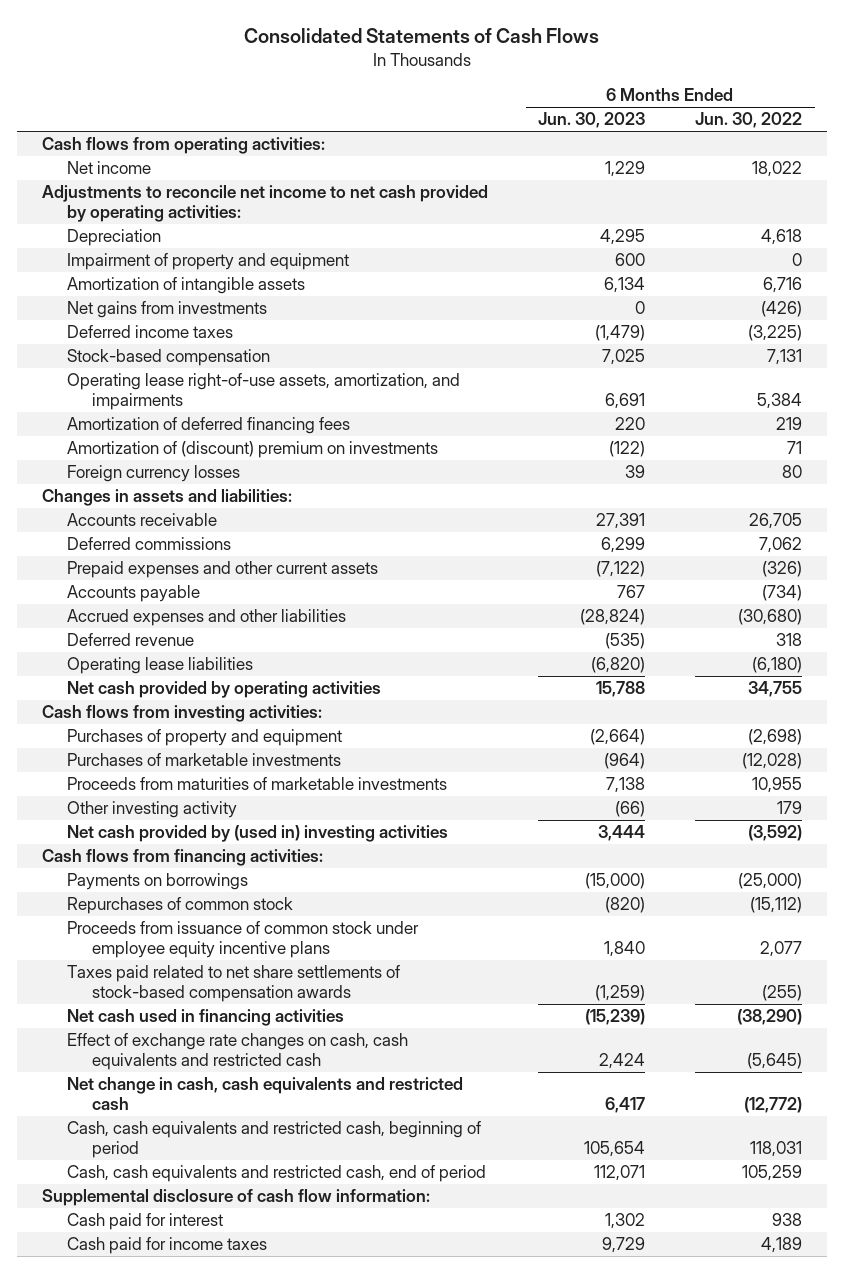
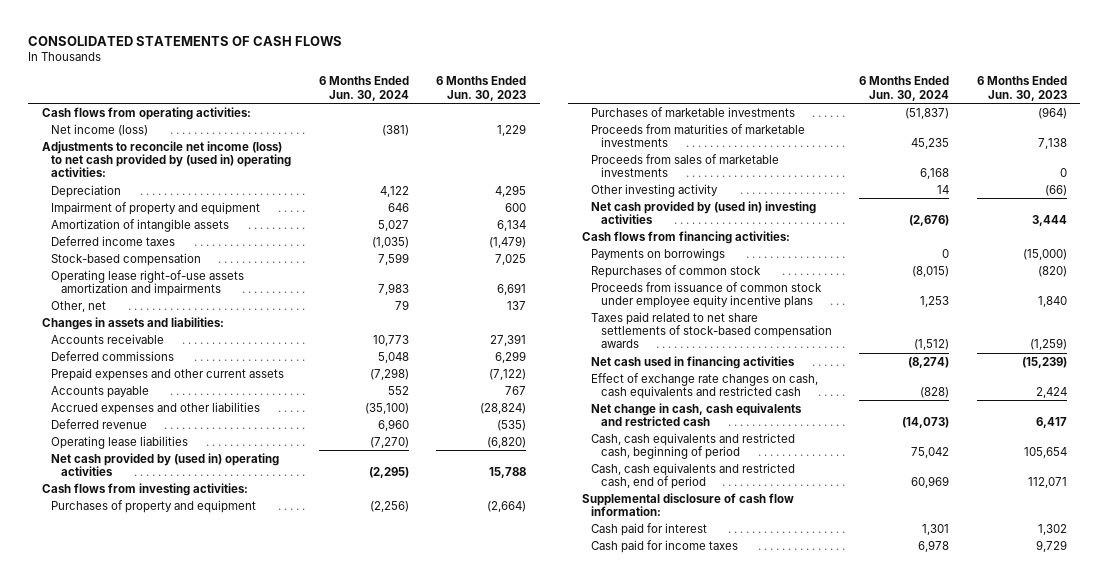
- Consolidated Statements of Cash Flows
+ CONSOLIDATED STATEMENTS OF CASH FLOWS
- | 6 Months Ended Jun. 30, 2023 | 6 Months Ended Jun. 30, 2022
+ | 6 Months Ended Jun. 30, 2024 | 6 Months Ended Jun. 30, 2023
- Net income | 1,229 | 18,022
- Adjustments to reconcile net income to net cash provided by operating activities:
+ Net income (loss) | (381) | 1,229
+ Adjustments to reconcile net income (loss) to net cash provided by (used in) operating activities:
- Net gains from investments | 0 | (426)
- Operating lease right-of-use assets, amortization, and impairments | 6,691 | 5,384
- Amortization of deferred financing fees | 220 | 219
- Amortization of (discount) premium on investments | (122) | 71
- Foreign currency losses | 39 | 80
+ Operating lease right-of-use assets amortization and impairments | 7,983 | 6,691
+ Other, net | 79 | 137
- Net cash provided by operating activities | 15,788 | 34,755
+ Net cash provided by (used in) operating activities | (2,295) | 15,788
+ Proceeds from sales of marketable investments | 6,168 | 0

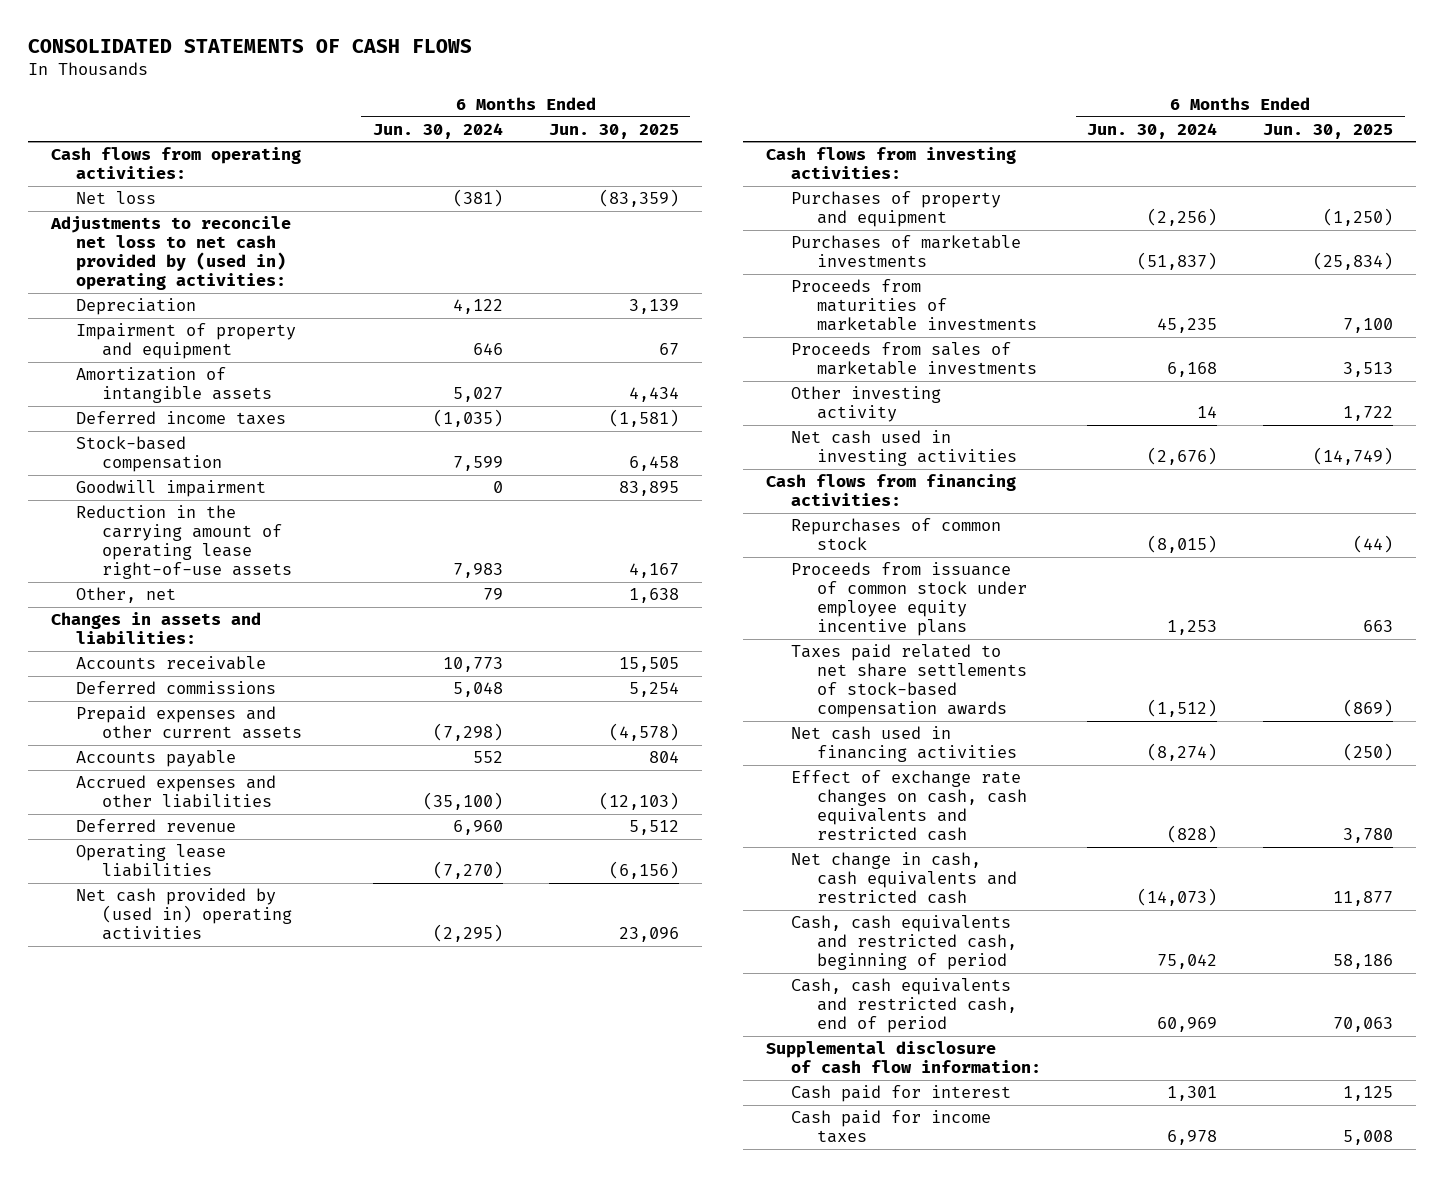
- | 6 Months Ended Jun. 30, 2024 | 6 Months Ended Jun. 30, 2023
+ | 6 Months Ended Jun. 30, 2024 | 6 Months Ended Jun. 30, 2025
- Net income (loss) | (381) | 1,229
- Adjustments to reconcile net income (loss) to net cash provided by (used in) operating activities:
+ Net loss | (381) | (83,359)
+ Adjustments to reconcile net loss to net cash provided by (used in) operating activities:
- Operating lease right-of-use assets amortization and impairments | 7,983 | 6,691
+ Goodwill impairment | 0 | 83,895
+ Reduction in the carrying amount of operating lease right-of-use assets | 7,983 | 4,167
- Net cash provided by (used in) investing activities | (2,676) | 3,444
+ Net cash used in investing activities | (2,676) | (14,749)
- Payments on borrowings | 0 | (15,000)

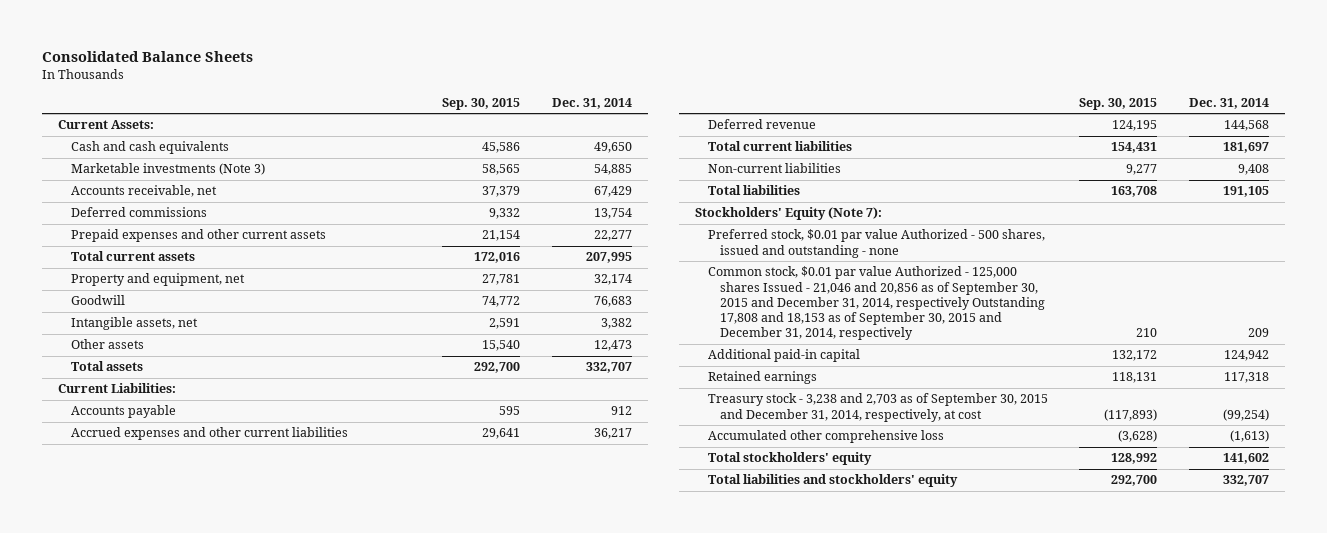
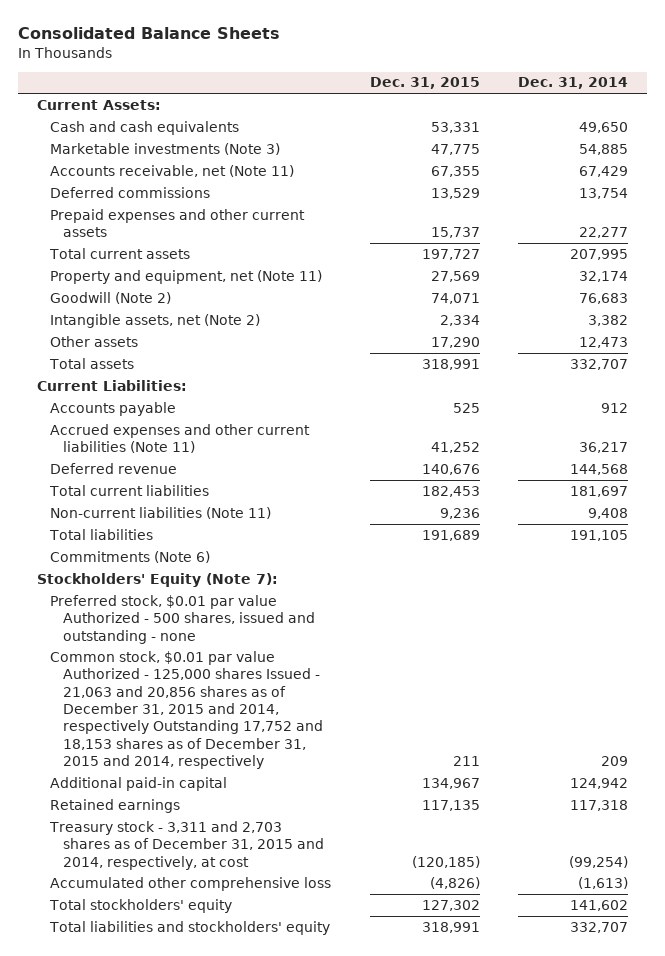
- | Sep. 30, 2015 | Dec. 31, 2014
+ | Dec. 31, 2015 | Dec. 31, 2014
- Accounts receivable, net | 37,379 | 67,429
+ Accounts receivable, net (Note 11) | 67,355 | 67,429
- Property and equipment, net | 27,781 | 32,174
- Goodwill | 74,772 | 76,683
- Intangible assets, net | 2,591 | 3,382
+ Property and equipment, net (Note 11) | 27,569 | 32,174
+ Goodwill (Note 2) | 74,071 | 76,683
+ Intangible assets, net (Note 2) | 2,334 | 3,382
- Accrued expenses and other current liabilities | 29,641 | 36,217
+ Accrued expenses and other current liabilities (Note 11) | 41,252 | 36,217
- Non-current liabilities | 9,277 | 9,408
+ Non-current liabilities (Note 11) | 9,236 | 9,408
+ Commitments (Note 6)
- Common stock, $0.01 par value Authorized - 125,000 shares Issued - 21,046 and 20,856 as of September 30, 2015 and December 31, 2014, respectively Outstanding 17,808 and 18,153 as of September 30, 2015 and December 31, 2014, respectively | 210 | 209
+ Common stock, $0.01 par value Authorized - 125,000 shares Issued - 21,063 and 20,856 shares as of December 31, 2015 and 2014, respectively Outstanding 17,752 and 18,153 shares as of December 31, 2015 and 2014, respectively | 211 | 209
- Treasury stock - 3,238 and 2,703 as of September 30, 2015 and December 31, 2014, respectively, at cost | (117,893) | (99,254)
+ Treasury stock - 3,311 and 2,703 shares as of December 31, 2015 and 2014, respectively, at cost | (120,185) | (99,254)

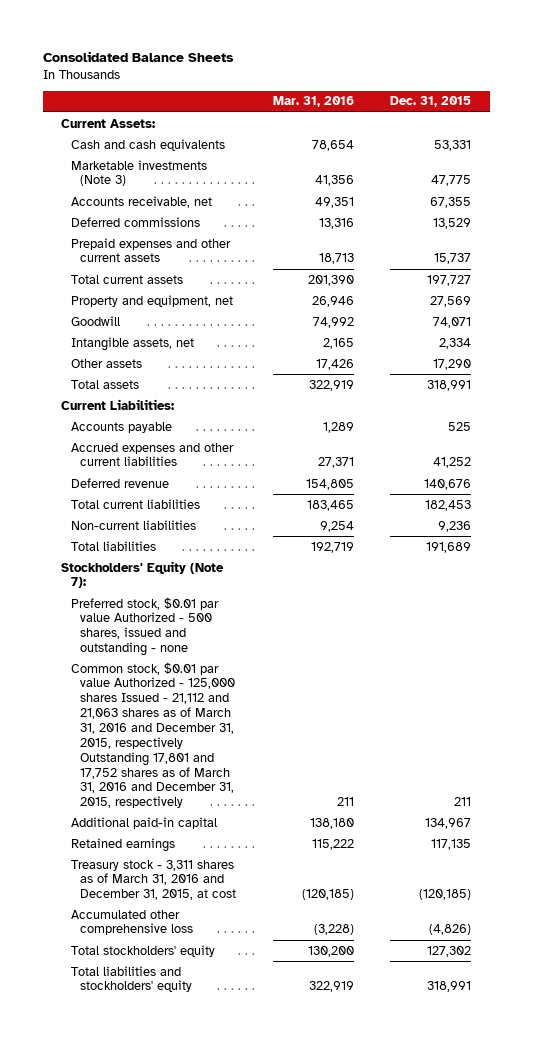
- | Dec. 31, 2015 | Dec. 31, 2014
+ | Mar. 31, 2016 | Dec. 31, 2015
- Accounts receivable, net (Note 11) | 67,355 | 67,429
+ Accounts receivable, net | 49,351 | 67,355
- Property and equipment, net (Note 11) | 27,569 | 32,174
- Goodwill (Note 2) | 74,071 | 76,683
- Intangible assets, net (Note 2) | 2,334 | 3,382
+ Property and equipment, net | 26,946 | 27,569
+ Goodwill | 74,992 | 74,071
+ Intangible assets, net | 2,165 | 2,334
- Accrued expenses and other current liabilities (Note 11) | 41,252 | 36,217
+ Accrued expenses and other current liabilities | 27,371 | 41,252
- Non-current liabilities (Note 11) | 9,236 | 9,408
+ Non-current liabilities | 9,254 | 9,236
- Commitments (Note 6)
- Common stock, $0.01 par value Authorized - 125,000 shares Issued - 21,063 and 20,856 shares as of December 31, 2015 and 2014, respectively Outstanding 17,752 and 18,153 shares as of December 31, 2015 and 2014, respectively | 211 | 209
+ Common stock, $0.01 par value Authorized - 125,000 shares Issued - 21,112 and 21,063 shares as of March 31, 2016 and December 31, 2015, respectively Outstanding 17,801 and 17,752 shares as of March 31, 2016 and December 31, 2015, respectively | 211 | 211
- Treasury stock - 3,311 and 2,703 shares as of December 31, 2015 and 2014, respectively, at cost | (120,185) | (99,254)
+ Treasury stock - 3,311 shares as of March 31, 2016 and December 31, 2015, at cost | (120,185) | (120,185)

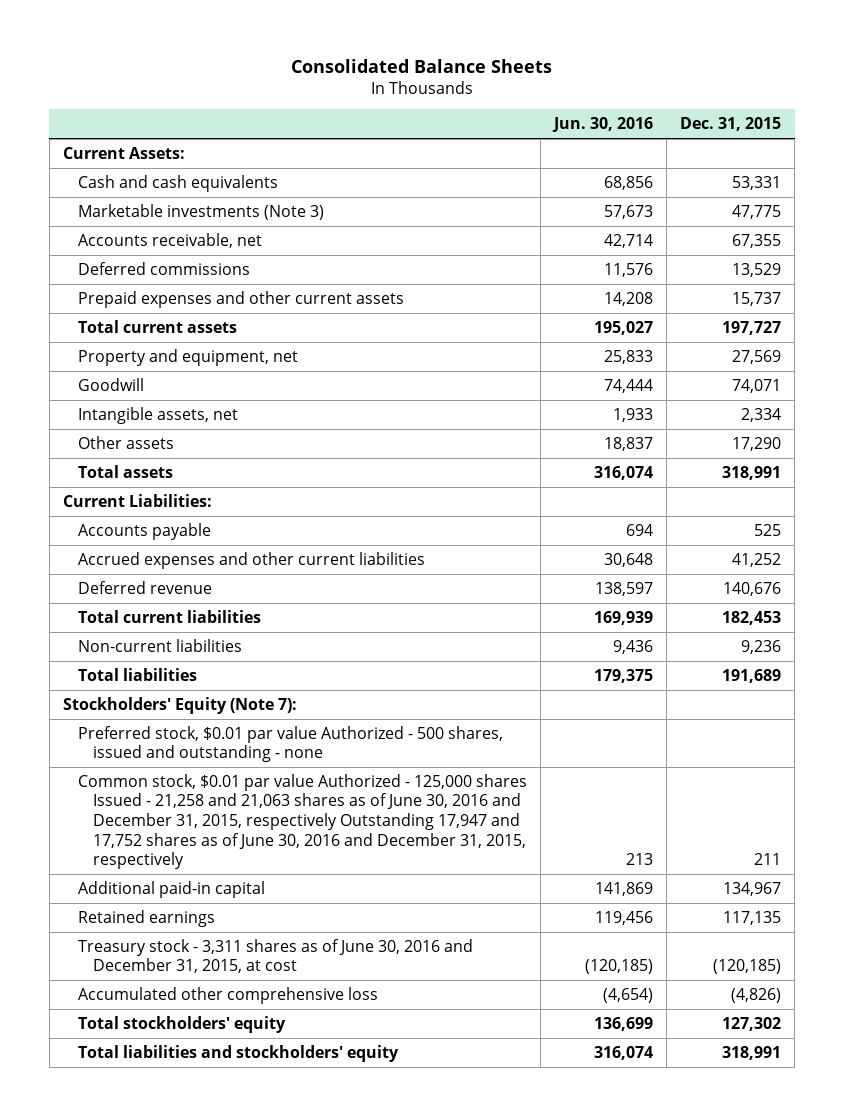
- | Mar. 31, 2016 | Dec. 31, 2015
+ | Jun. 30, 2016 | Dec. 31, 2015
- Common stock, $0.01 par value Authorized - 125,000 shares Issued - 21,112 and 21,063 shares as of March 31, 2016 and December 31, 2015, respectively Outstanding 17,801 and 17,752 shares as of March 31, 2016 and December 31, 2015, respectively | 211 | 211
+ Common stock, $0.01 par value Authorized - 125,000 shares Issued - 21,258 and 21,063 shares as of June 30, 2016 and December 31, 2015, respectively Outstanding 17,947 and 17,752 shares as of June 30, 2016 and December 31, 2015, respectively | 213 | 211
- Treasury stock - 3,311 shares as of March 31, 2016 and December 31, 2015, at cost | (120,185) | (120,185)
+ Treasury stock - 3,311 shares as of June 30, 2016 and December 31, 2015, at cost | (120,185) | (120,185)

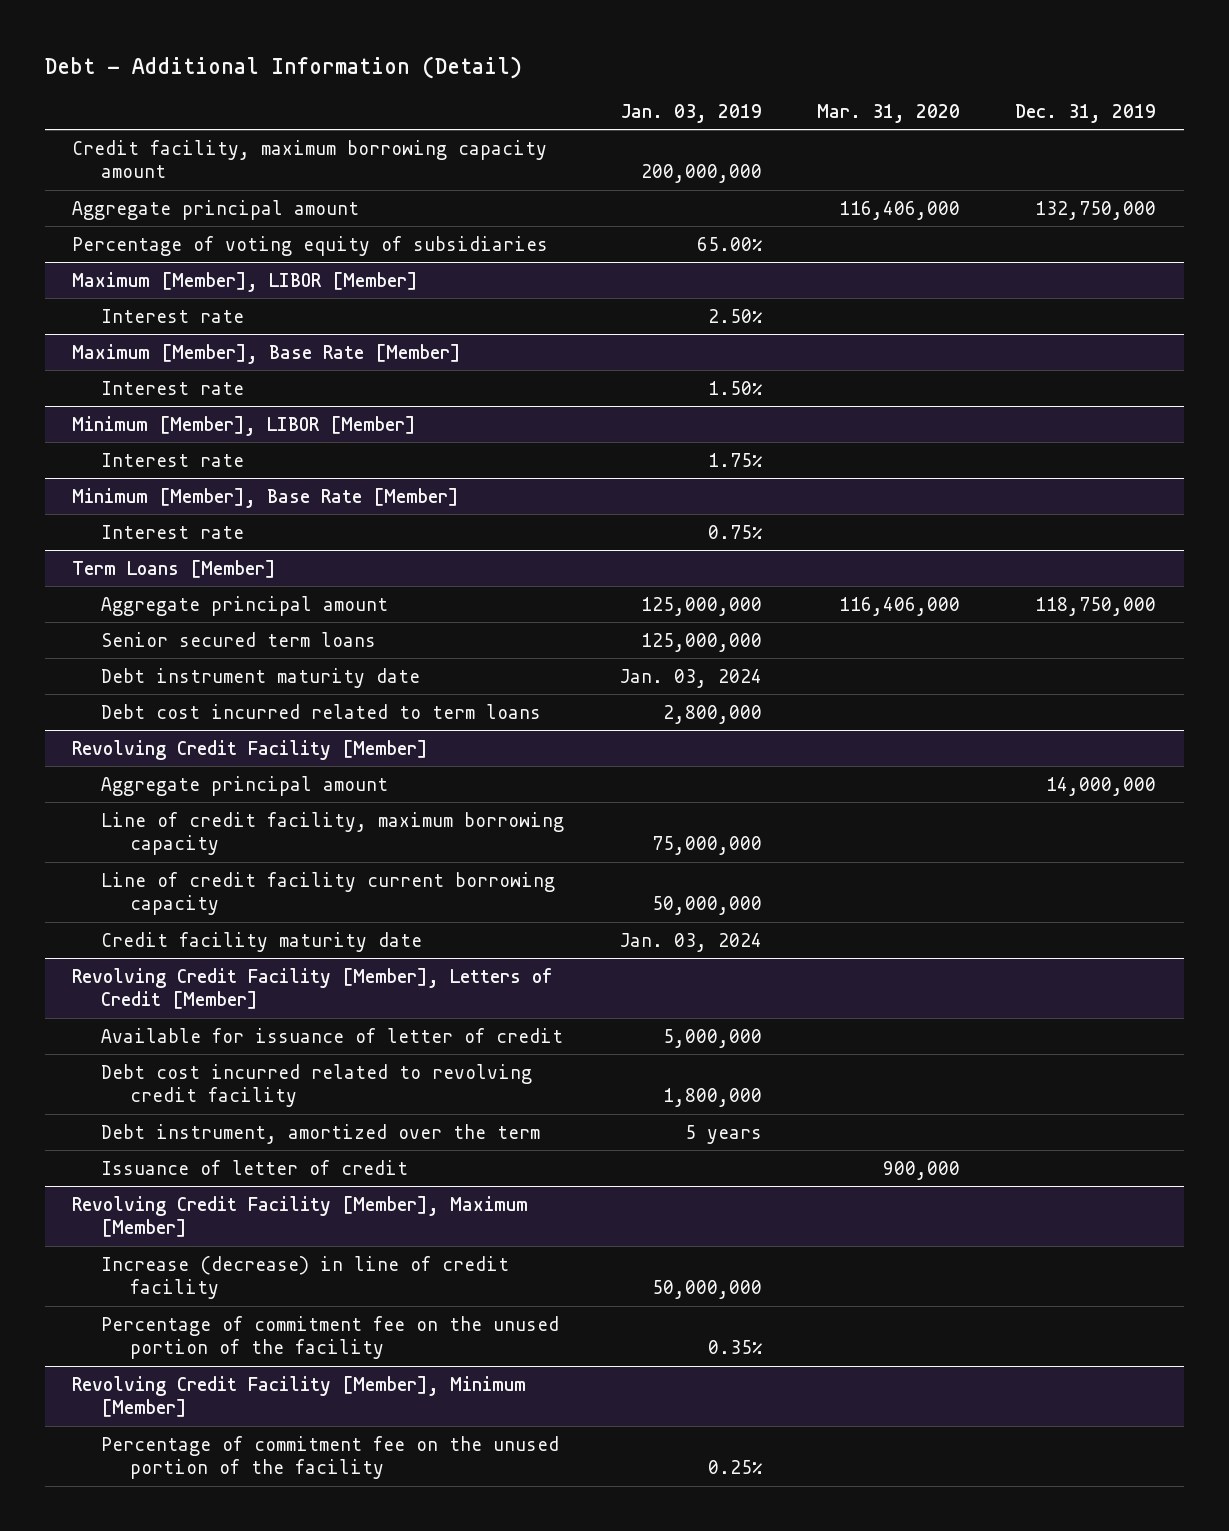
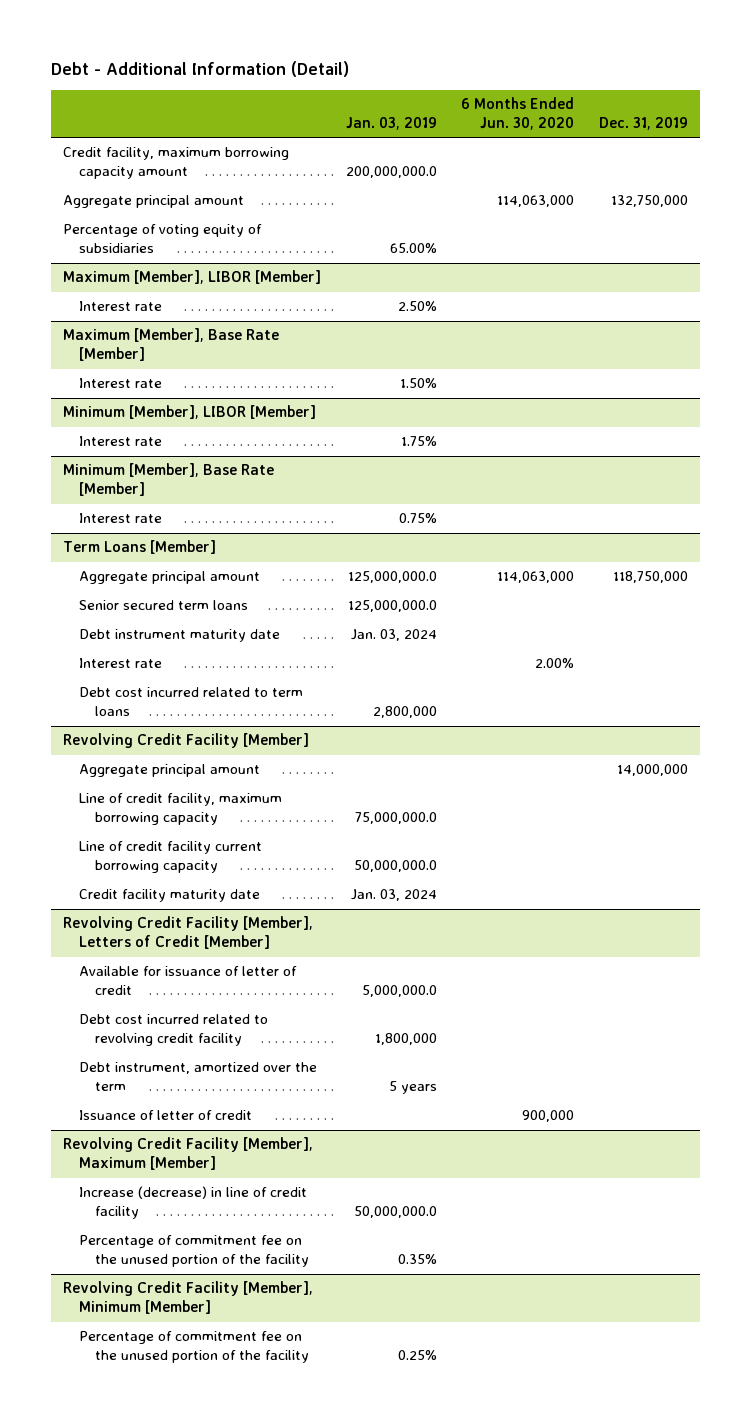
- | Jan. 03, 2019 | Mar. 31, 2020 | Dec. 31, 2019
+ | Jan. 03, 2019 | 6 Months Ended Jun. 30, 2020 | Dec. 31, 2019
- Credit facility, maximum borrowing capacity amount | 200,000,000 | |
+ Credit facility, maximum borrowing capacity amount | 200,000,000.0 | |
@ Term Loans [Member]
- Aggregate principal amount | 125,000,000 | 116,406,000 | 118,750,000
- Senior secured term loans | 125,000,000 | |
+ Aggregate principal amount | 125,000,000.0 | 114,063,000 | 118,750,000
+ Senior secured term loans | 125,000,000.0 | |
+ Interest rate | | 2.00% |
@ Revolving Credit Facility [Member]
- Line of credit facility, maximum borrowing capacity | 75,000,000 | |
- Line of credit facility current borrowing capacity | 50,000,000 | |
+ Line of credit facility, maximum borrowing capacity | 75,000,000.0 | |
+ Line of credit facility current borrowing capacity | 50,000,000.0 | |
@ Revolving Credit Facility [Member], Letters of Credit [Member]
- Available for issuance of letter of credit | 5,000,000 | |
+ Available for issuance of letter of credit | 5,000,000.0 | |
@ Revolving Credit Facility [Member], Maximum [Member]
- Increase (decrease) in line of credit facility | 50,000,000 | |
+ Increase (decrease) in line of credit facility | 50,000,000.0 | |

